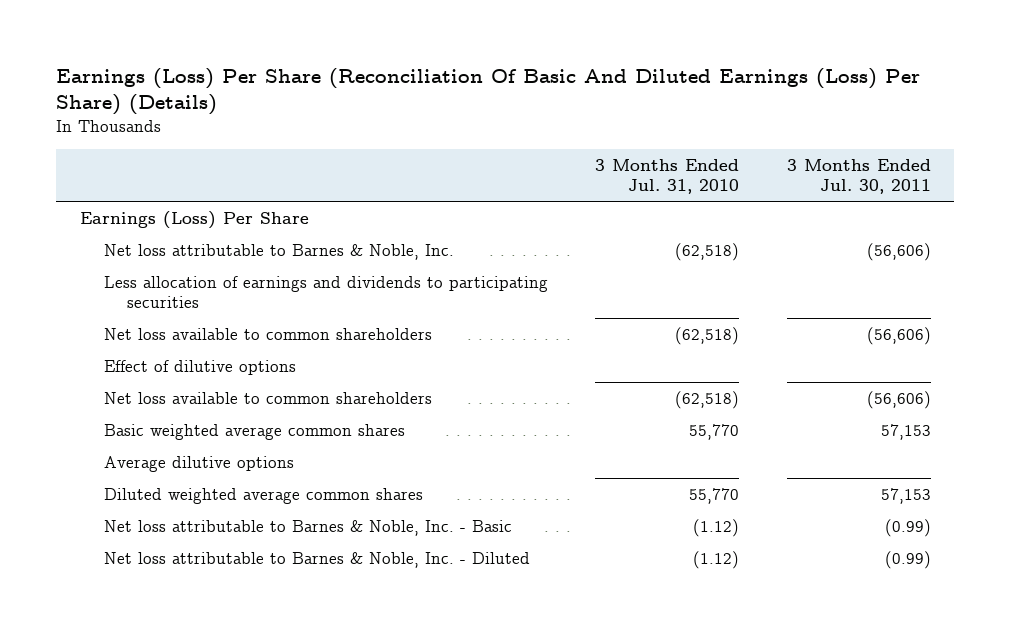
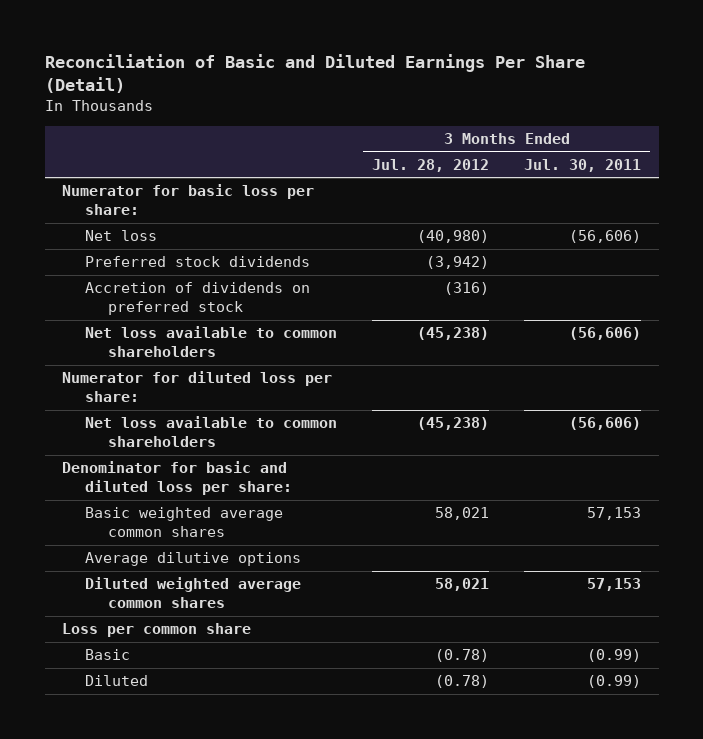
- Earnings (Loss) Per Share (Reconciliation Of Basic And Diluted Earnings (Loss) Per Share) (Details)
+ Reconciliation of Basic and Diluted Earnings Per Share (Detail)
- | 3 Months Ended Jul. 31, 2010 | 3 Months Ended Jul. 30, 2011
+ | 3 Months Ended Jul. 28, 2012 | 3 Months Ended Jul. 30, 2011
- Earnings (Loss) Per Share
- Net loss attributable to Barnes & Noble, Inc. | (62,518) | (56,606)
- Less allocation of earnings and dividends to participating securities
+ Numerator for basic loss per share:
+ Net loss | (40,980) | (56,606)
+ Preferred stock dividends | (3,942) |
+ Accretion of dividends on preferred stock | (316) |
- Effect of dilutive options
+ Numerator for diluted loss per share:
+ Denominator for basic and diluted loss per share:
- Net loss attributable to Barnes & Noble, Inc. - Basic | (1.12) | (0.99)
- Net loss attributable to Barnes & Noble, Inc. - Diluted | (1.12) | (0.99)
+ Loss per common share
+ Basic | (0.78) | (0.99)
+ Diluted | (0.78) | (0.99)

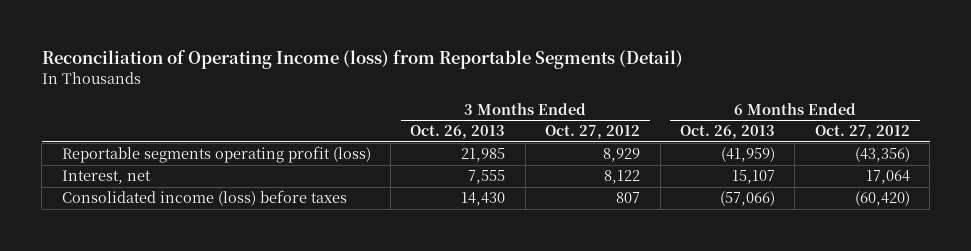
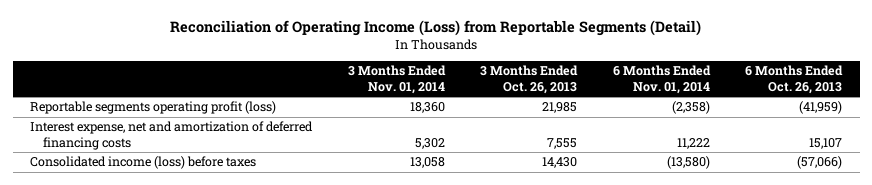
- Reconciliation of Operating Income (loss) from Reportable Segments (Detail)
+ Reconciliation of Operating Income (Loss) from Reportable Segments (Detail)
- | 3 Months Ended Oct. 26, 2013 | 3 Months Ended Oct. 27, 2012 | 6 Months Ended Oct. 26, 2013 | 6 Months Ended Oct. 27, 2012
+ | 3 Months Ended Nov. 01, 2014 | 3 Months Ended Oct. 26, 2013 | 6 Months Ended Nov. 01, 2014 | 6 Months Ended Oct. 26, 2013
- Interest, net | 7,555 | 8,122 | 15,107 | 17,064
+ Interest expense, net and amortization of deferred financing costs | 5,302 | 7,555 | 11,222 | 15,107

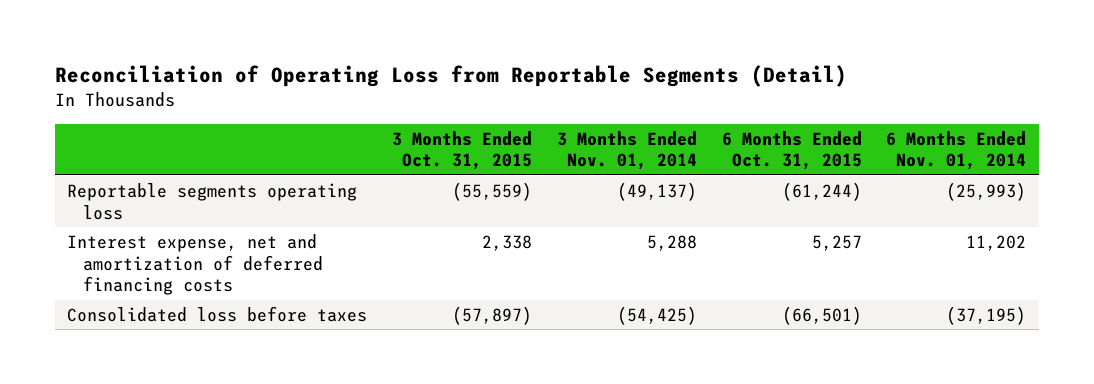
- Reconciliation of Operating Income (Loss) from Reportable Segments (Detail)
+ Reconciliation of Operating Loss from Reportable Segments (Detail)
- | 3 Months Ended Nov. 01, 2014 | 3 Months Ended Oct. 26, 2013 | 6 Months Ended Nov. 01, 2014 | 6 Months Ended Oct. 26, 2013
+ | 3 Months Ended Oct. 31, 2015 | 3 Months Ended Nov. 01, 2014 | 6 Months Ended Oct. 31, 2015 | 6 Months Ended Nov. 01, 2014
- Reportable segments operating profit (loss) | 18,360 | 21,985 | (2,358) | (41,959)
- Interest expense, net and amortization of deferred financing costs | 5,302 | 7,555 | 11,222 | 15,107
- Consolidated income (loss) before taxes | 13,058 | 14,430 | (13,580) | (57,066)
+ Reportable segments operating loss | (55,559) | (49,137) | (61,244) | (25,993)
+ Interest expense, net and amortization of deferred financing costs | 2,338 | 5,288 | 5,257 | 11,202
+ Consolidated loss before taxes | (57,897) | (54,425) | (66,501) | (37,195)

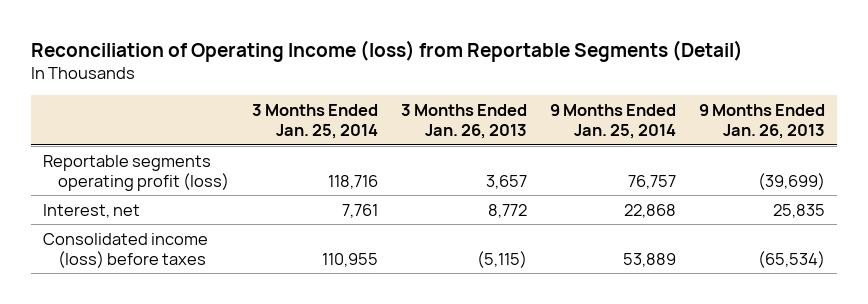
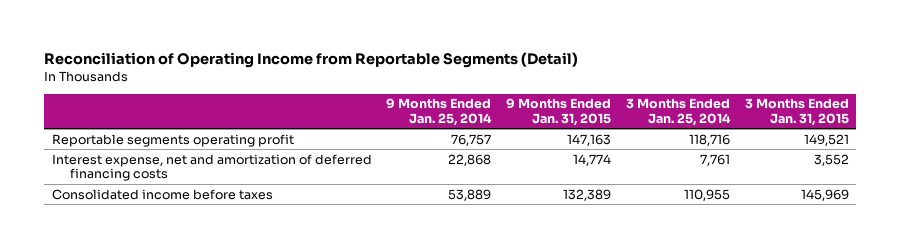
- Reconciliation of Operating Income (loss) from Reportable Segments (Detail)
+ Reconciliation of Operating Income from Reportable Segments (Detail)
- | 3 Months Ended Jan. 25, 2014 | 3 Months Ended Jan. 26, 2013 | 9 Months Ended Jan. 25, 2014 | 9 Months Ended Jan. 26, 2013
+ | 9 Months Ended Jan. 25, 2014 | 9 Months Ended Jan. 31, 2015 | 3 Months Ended Jan. 25, 2014 | 3 Months Ended Jan. 31, 2015
- Reportable segments operating profit (loss) | 118,716 | 3,657 | 76,757 | (39,699)
- Interest, net | 7,761 | 8,772 | 22,868 | 25,835
- Consolidated income (loss) before taxes | 110,955 | (5,115) | 53,889 | (65,534)
+ Reportable segments operating profit | 76,757 | 147,163 | 118,716 | 149,521
+ Interest expense, net and amortization of deferred financing costs | 22,868 | 14,774 | 7,761 | 3,552
+ Consolidated income before taxes | 53,889 | 132,389 | 110,955 | 145,969

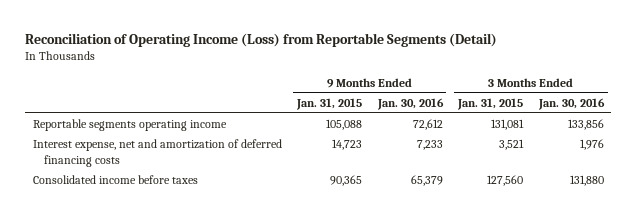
- Reconciliation of Operating Income from Reportable Segments (Detail)
+ Reconciliation of Operating Income (Loss) from Reportable Segments (Detail)
- | 9 Months Ended Jan. 25, 2014 | 9 Months Ended Jan. 31, 2015 | 3 Months Ended Jan. 25, 2014 | 3 Months Ended Jan. 31, 2015
+ | 9 Months Ended Jan. 31, 2015 | 9 Months Ended Jan. 30, 2016 | 3 Months Ended Jan. 31, 2015 | 3 Months Ended Jan. 30, 2016
- Reportable segments operating profit | 76,757 | 147,163 | 118,716 | 149,521
- Interest expense, net and amortization of deferred financing costs | 22,868 | 14,774 | 7,761 | 3,552
- Consolidated income before taxes | 53,889 | 132,389 | 110,955 | 145,969
+ Reportable segments operating income | 105,088 | 72,612 | 131,081 | 133,856
+ Interest expense, net and amortization of deferred financing costs | 14,723 | 7,233 | 3,521 | 1,976
+ Consolidated income before taxes | 90,365 | 65,379 | 127,560 | 131,880

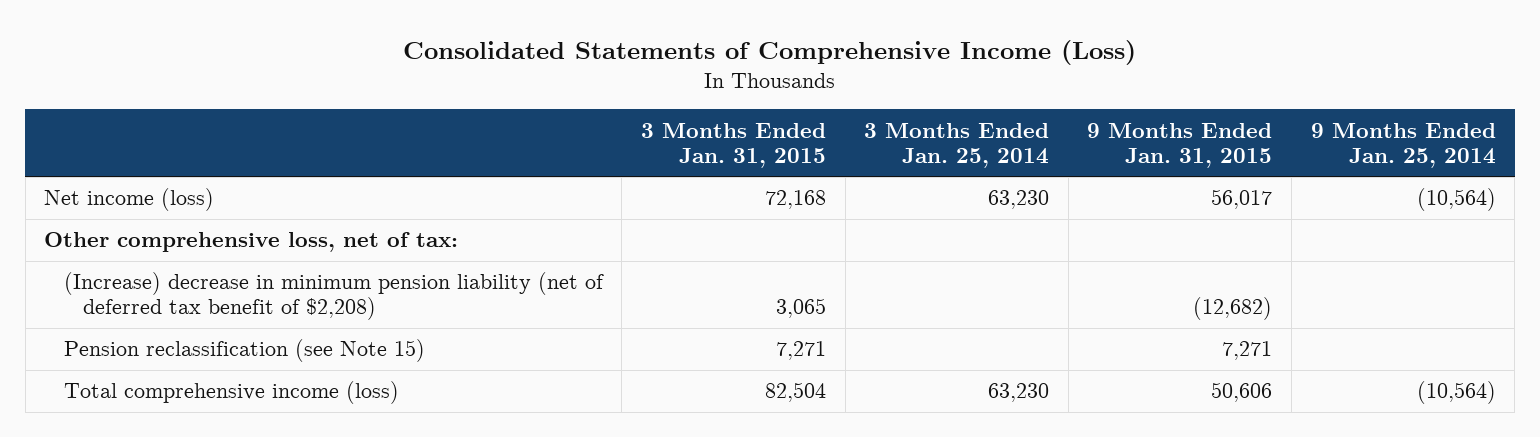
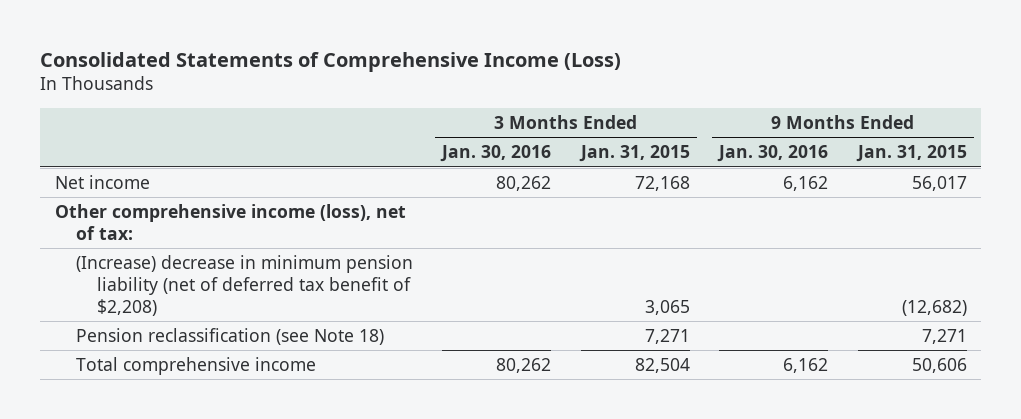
- | 3 Months Ended Jan. 31, 2015 | 3 Months Ended Jan. 25, 2014 | 9 Months Ended Jan. 31, 2015 | 9 Months Ended Jan. 25, 2014
+ | 3 Months Ended Jan. 30, 2016 | 3 Months Ended Jan. 31, 2015 | 9 Months Ended Jan. 30, 2016 | 9 Months Ended Jan. 31, 2015
- Net income (loss) | 72,168 | 63,230 | 56,017 | (10,564)
- Other comprehensive loss, net of tax:
+ Net income | 80,262 | 72,168 | 6,162 | 56,017
+ Other comprehensive income (loss), net of tax:
- Pension reclassification (see Note 15) | 7,271 | | 7,271 |
- Total comprehensive income (loss) | 82,504 | 63,230 | 50,606 | (10,564)
+ Pension reclassification (see Note 18) | | 7,271 | | 7,271
+ Total comprehensive income | 80,262 | 82,504 | 6,162 | 50,606

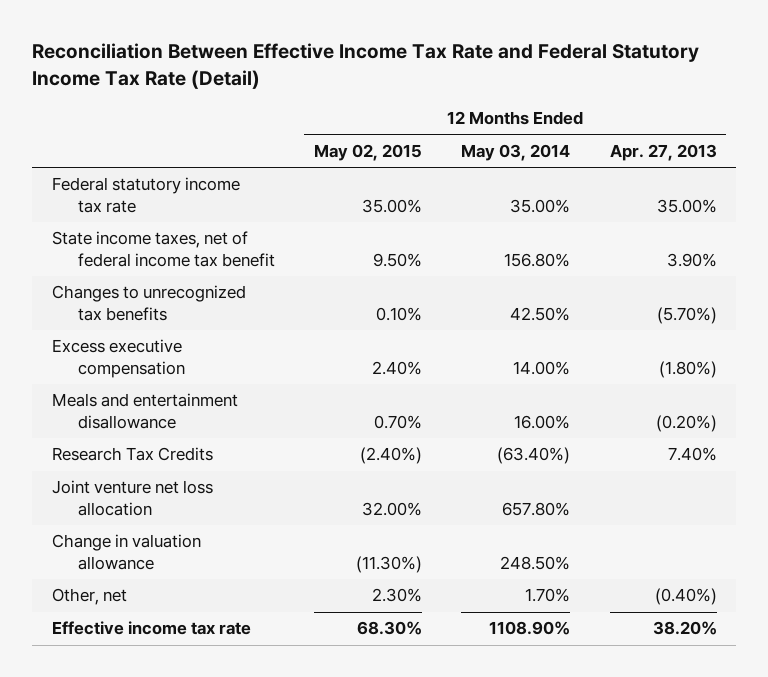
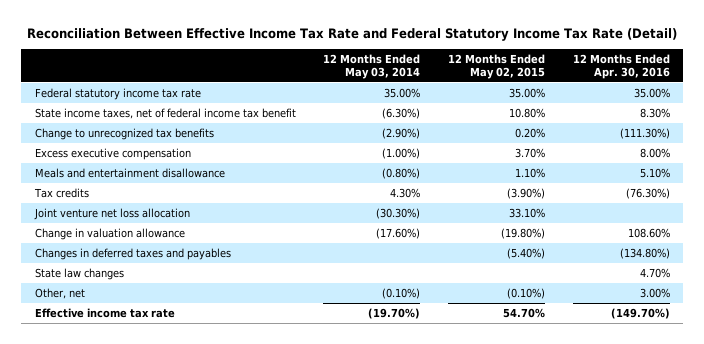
- | 12 Months Ended May 02, 2015 | 12 Months Ended May 03, 2014 | 12 Months Ended Apr. 27, 2013
+ | 12 Months Ended May 03, 2014 | 12 Months Ended May 02, 2015 | 12 Months Ended Apr. 30, 2016
- State income taxes, net of federal income tax benefit | 9.50% | 156.80% | 3.90%
- Changes to unrecognized tax benefits | 0.10% | 42.50% | (5.70%)
- Excess executive compensation | 2.40% | 14.00% | (1.80%)
- Meals and entertainment disallowance | 0.70% | 16.00% | (0.20%)
- Research Tax Credits | (2.40%) | (63.40%) | 7.40%
- Joint venture net loss allocation | 32.00% | 657.80% |
- Change in valuation allowance | (11.30%) | 248.50% |
- Other, net | 2.30% | 1.70% | (0.40%)
- Effective income tax rate | 68.30% | 1108.90% | 38.20%
+ State income taxes, net of federal income tax benefit | (6.30%) | 10.80% | 8.30%
+ Change to unrecognized tax benefits | (2.90%) | 0.20% | (111.30%)
+ Excess executive compensation | (1.00%) | 3.70% | 8.00%
+ Meals and entertainment disallowance | (0.80%) | 1.10% | 5.10%
+ Tax credits | 4.30% | (3.90%) | (76.30%)
+ Joint venture net loss allocation | (30.30%) | 33.10% |
+ Change in valuation allowance | (17.60%) | (19.80%) | 108.60%
+ Changes in deferred taxes and payables | | (5.40%) | (134.80%)
+ State law changes | | | 4.70%
+ Other, net | (0.10%) | (0.10%) | 3.00%
+ Effective income tax rate | (19.70%) | 54.70% | (149.70%)

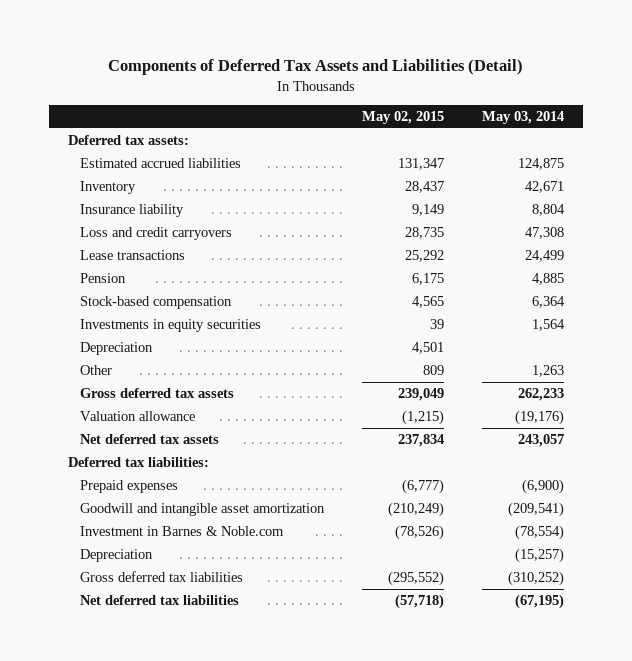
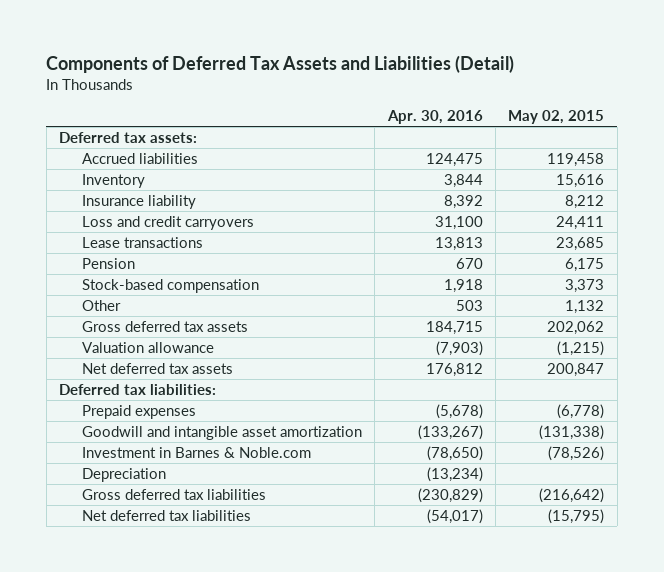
- | May 02, 2015 | May 03, 2014
+ | Apr. 30, 2016 | May 02, 2015
- Estimated accrued liabilities | 131,347 | 124,875
- Inventory | 28,437 | 42,671
- Insurance liability | 9,149 | 8,804
- Loss and credit carryovers | 28,735 | 47,308
- Lease transactions | 25,292 | 24,499
+ Accrued liabilities | 124,475 | 119,458
+ Inventory | 3,844 | 15,616
+ Insurance liability | 8,392 | 8,212
+ Loss and credit carryovers | 31,100 | 24,411
+ Lease transactions | 13,813 | 23,685
- Stock-based compensation | 4,565 | 6,364
- Investments in equity securities | 39 | 1,564
- Depreciation | 4,501 |
- Other | 809 | 1,263
- Gross deferred tax assets | 239,049 | 262,233
+ Stock-based compensation | 1,918 | 3,373
+ Other | 503 | 1,132
+ Gross deferred tax assets | 184,715 | 202,062
- Net deferred tax assets | 237,834 | 243,057
+ Net deferred tax assets | 176,812 | 200,847
- Prepaid expenses | (6,777) | (6,900)
- Goodwill and intangible asset amortization | (210,249) | (209,541)
+ Prepaid expenses | (5,678) | (6,778)
+ Goodwill and intangible asset amortization | (133,267) | (131,338)
- Gross deferred tax liabilities | (295,552) | (310,252)
- Net deferred tax liabilities | (57,718) | (67,195)
+ Gross deferred tax liabilities | (230,829) | (216,642)
+ Net deferred tax liabilities | (54,017) | (15,795)

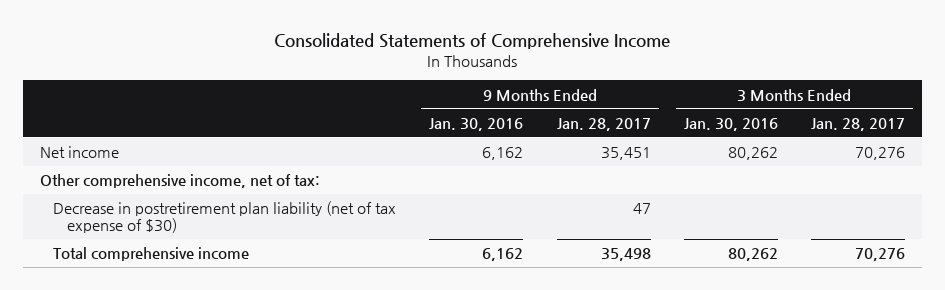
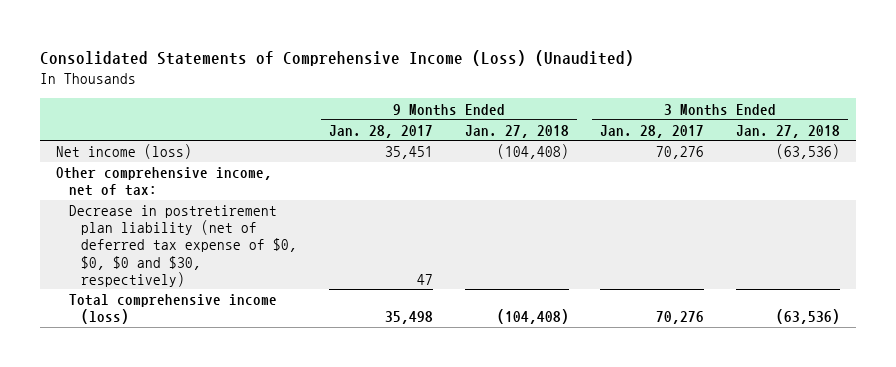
- Consolidated Statements of Comprehensive Income
+ Consolidated Statements of Comprehensive Income (Loss) (Unaudited)
- | 9 Months Ended Jan. 30, 2016 | 9 Months Ended Jan. 28, 2017 | 3 Months Ended Jan. 30, 2016 | 3 Months Ended Jan. 28, 2017
+ | 9 Months Ended Jan. 28, 2017 | 9 Months Ended Jan. 27, 2018 | 3 Months Ended Jan. 28, 2017 | 3 Months Ended Jan. 27, 2018
- Net income | 6,162 | 35,451 | 80,262 | 70,276
+ Net income (loss) | 35,451 | (104,408) | 70,276 | (63,536)
- Decrease in postretirement plan liability (net of tax expense of $30) | | 47 | |
- Total comprehensive income | 6,162 | 35,498 | 80,262 | 70,276
+ Decrease in postretirement plan liability (net of deferred tax expense of $0, $0, $0 and $30, respectively) | 47 | | |
+ Total comprehensive income (loss) | 35,498 | (104,408) | 70,276 | (63,536)

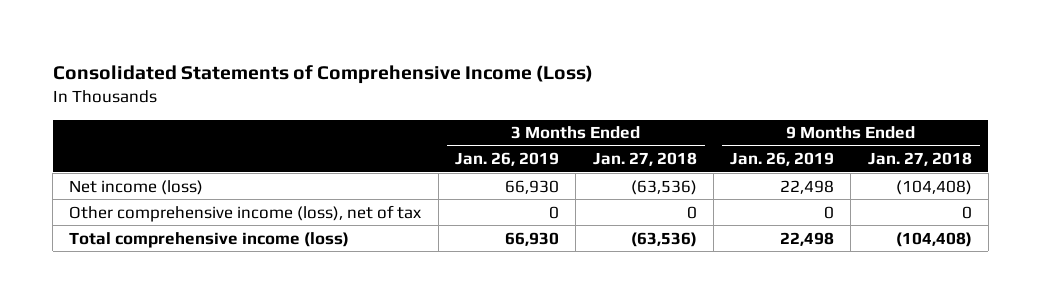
- Consolidated Statements of Comprehensive Income (Loss) (Unaudited)
+ Consolidated Statements of Comprehensive Income (Loss)
- | 9 Months Ended Jan. 28, 2017 | 9 Months Ended Jan. 27, 2018 | 3 Months Ended Jan. 28, 2017 | 3 Months Ended Jan. 27, 2018
+ | 3 Months Ended Jan. 26, 2019 | 3 Months Ended Jan. 27, 2018 | 9 Months Ended Jan. 26, 2019 | 9 Months Ended Jan. 27, 2018
- Other comprehensive income, net of tax:
- Decrease in postretirement plan liability (net of deferred tax expense of $0, $0, $0 and $30, respectively) | 47 | | |
+ Other comprehensive income (loss), net of tax | 0 | 0 | 0 | 0

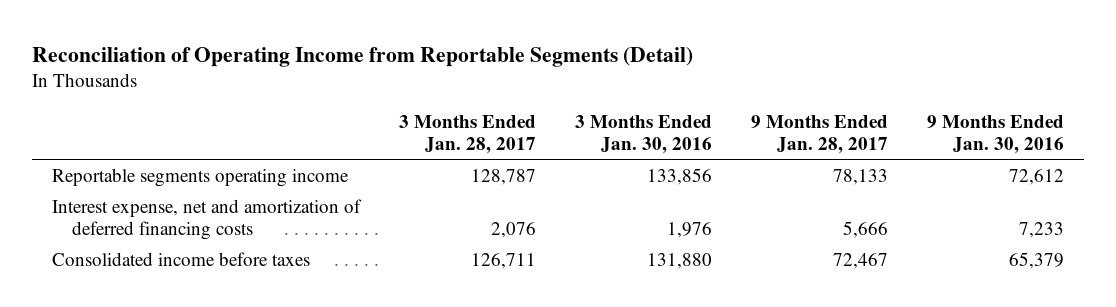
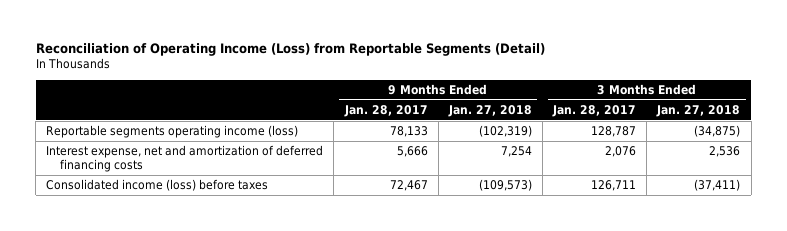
- Reconciliation of Operating Income from Reportable Segments (Detail)
+ Reconciliation of Operating Income (Loss) from Reportable Segments (Detail)
- | 3 Months Ended Jan. 28, 2017 | 3 Months Ended Jan. 30, 2016 | 9 Months Ended Jan. 28, 2017 | 9 Months Ended Jan. 30, 2016
+ | 9 Months Ended Jan. 28, 2017 | 9 Months Ended Jan. 27, 2018 | 3 Months Ended Jan. 28, 2017 | 3 Months Ended Jan. 27, 2018
- Reportable segments operating income | 128,787 | 133,856 | 78,133 | 72,612
+ Reportable segments operating income (loss) | 78,133 | (102,319) | 128,787 | (34,875)
- Consolidated income before taxes | 126,711 | 131,880 | 72,467 | 65,379
+ Consolidated income (loss) before taxes | 72,467 | (109,573) | 126,711 | (37,411)

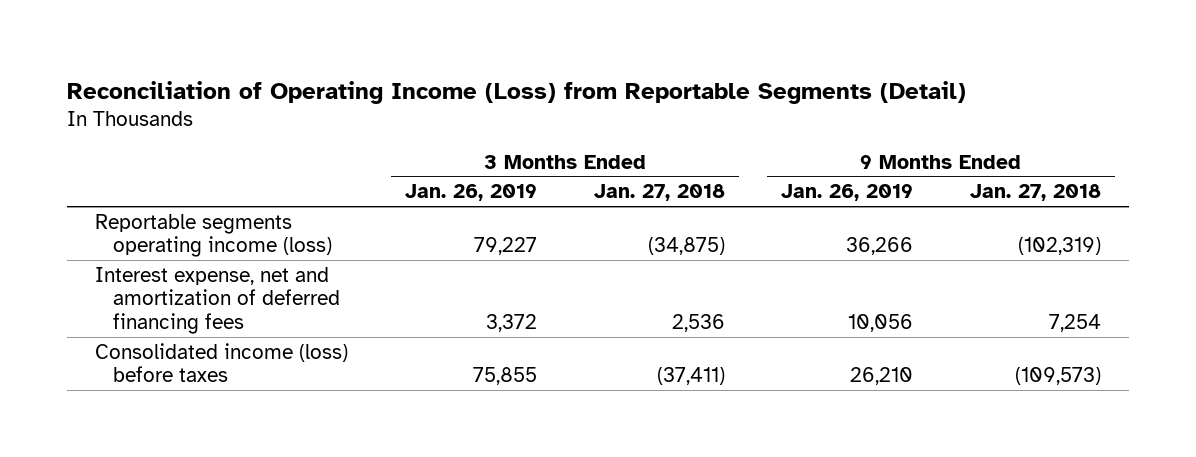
- | 9 Months Ended Jan. 28, 2017 | 9 Months Ended Jan. 27, 2018 | 3 Months Ended Jan. 28, 2017 | 3 Months Ended Jan. 27, 2018
+ | 3 Months Ended Jan. 26, 2019 | 3 Months Ended Jan. 27, 2018 | 9 Months Ended Jan. 26, 2019 | 9 Months Ended Jan. 27, 2018
- Interest expense, net and amortization of deferred financing costs | 5,666 | 7,254 | 2,076 | 2,536
+ Interest expense, net and amortization of deferred financing fees | 3,372 | 2,536 | 10,056 | 7,254

